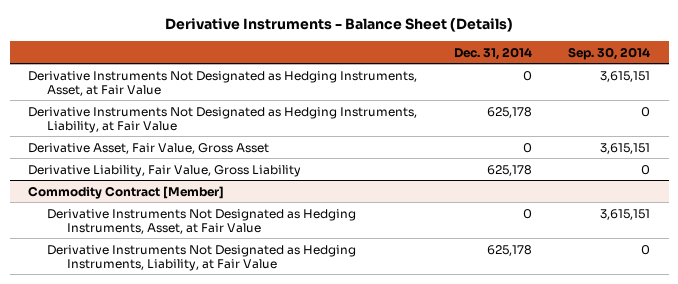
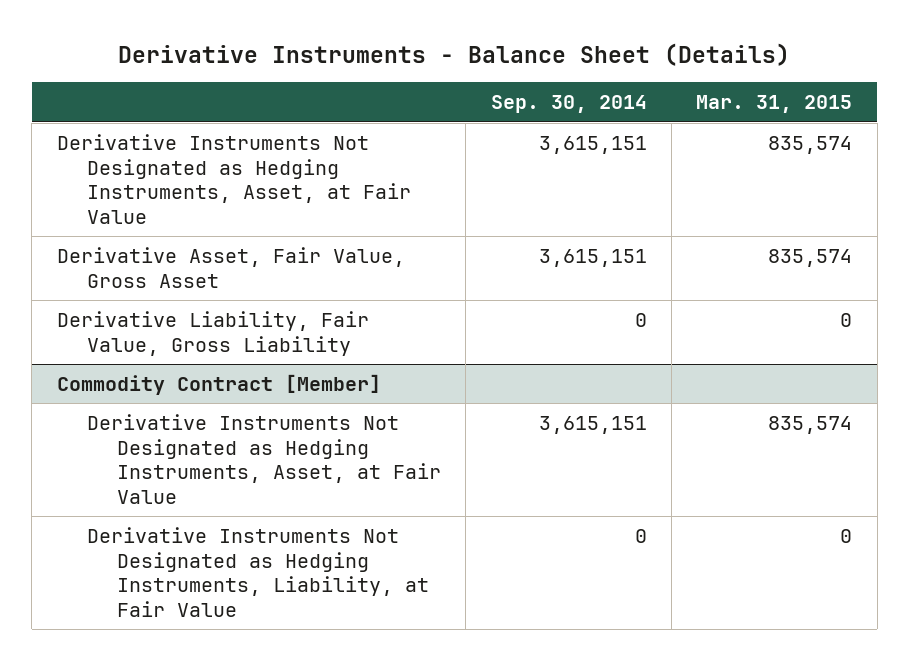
- | Dec. 31, 2014 | Sep. 30, 2014
+ | Sep. 30, 2014 | Mar. 31, 2015
- Derivative Instruments Not Designated as Hedging Instruments, Liability, at Fair Value | 625,178 | 0

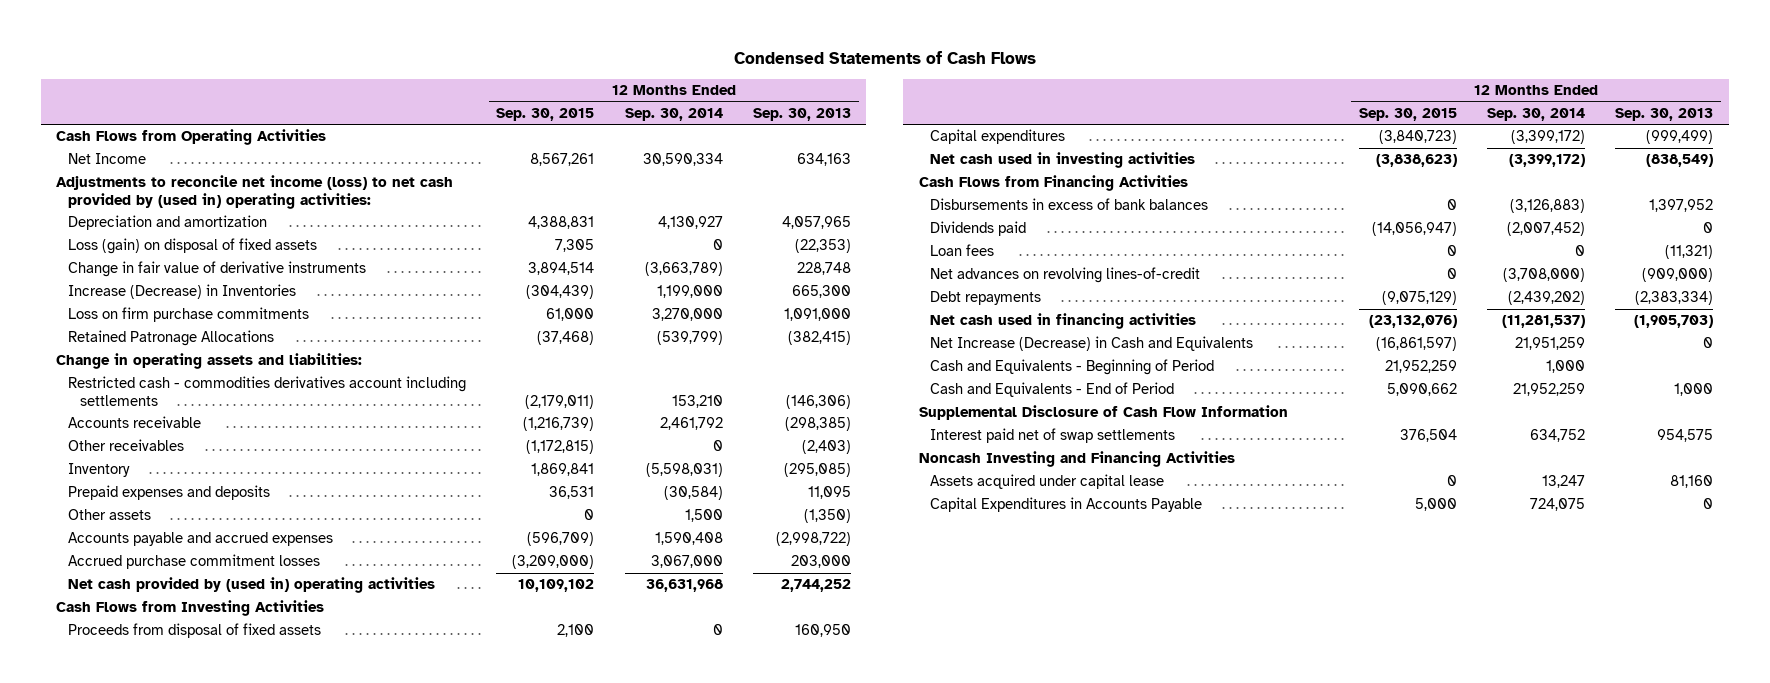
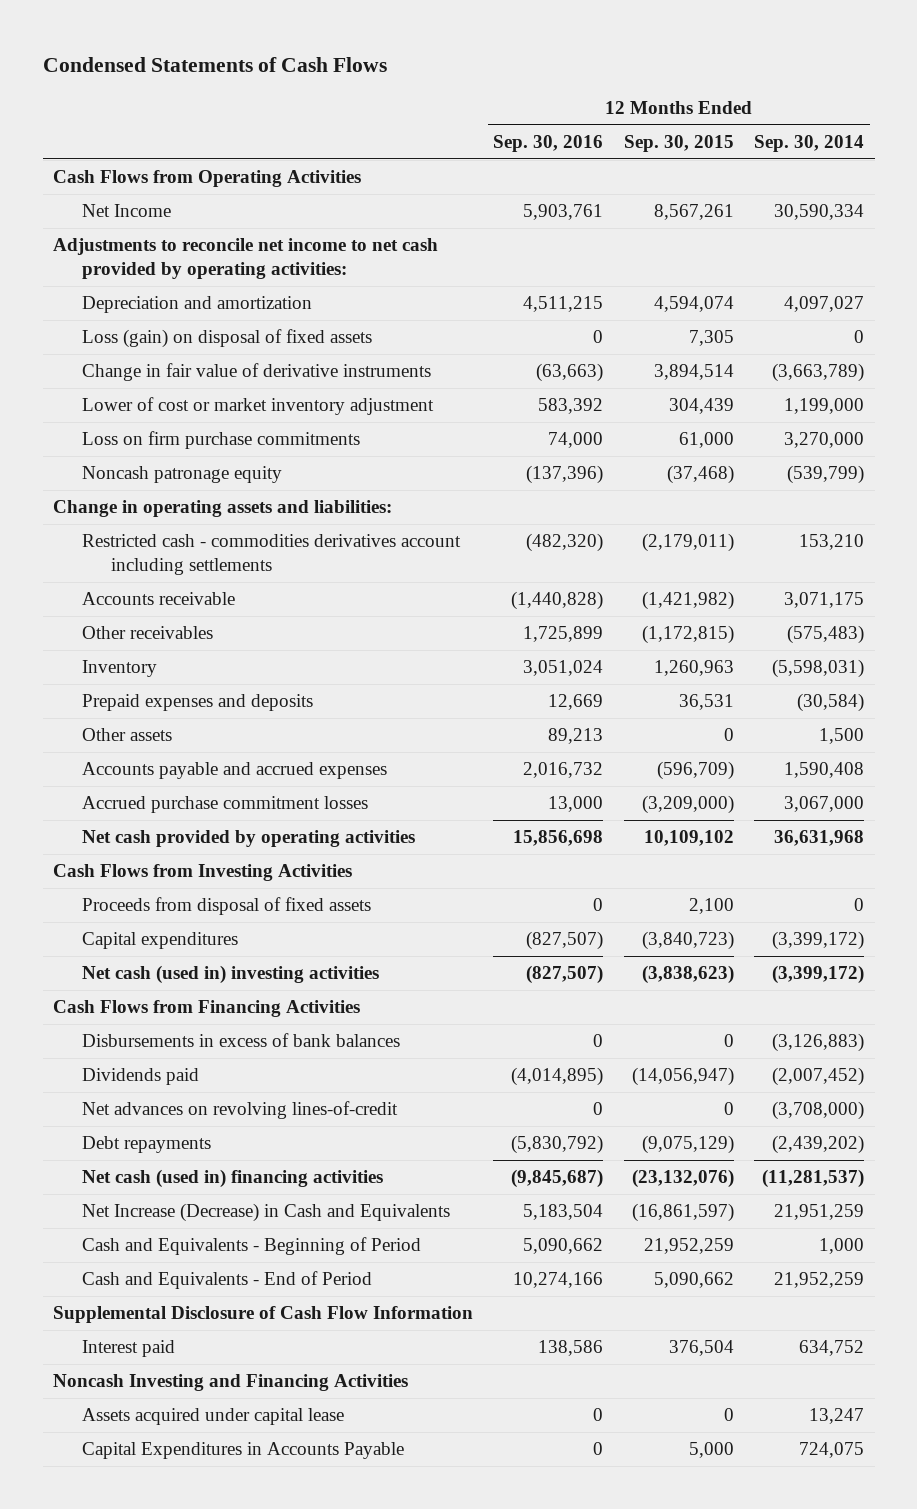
- | 12 Months Ended Sep. 30, 2015 | 12 Months Ended Sep. 30, 2014 | 12 Months Ended Sep. 30, 2013
+ | 12 Months Ended Sep. 30, 2016 | 12 Months Ended Sep. 30, 2015 | 12 Months Ended Sep. 30, 2014
- Adjustments to reconcile net income (loss) to net cash provided by (used in) operating activities:
- Depreciation and amortization | 4,388,831 | 4,130,927 | 4,057,965
+ Adjustments to reconcile net income to net cash provided by operating activities:
+ Depreciation and amortization | 4,511,215 | 4,594,074 | 4,097,027
- Increase (Decrease) in Inventories | (304,439) | 1,199,000 | 665,300
+ Lower of cost or market inventory adjustment | 583,392 | 304,439 | 1,199,000
- Retained Patronage Allocations | (37,468) | (539,799) | (382,415)
+ Noncash patronage equity | (137,396) | (37,468) | (539,799)
- Accounts receivable | (1,216,739) | 2,461,792 | (298,385)
- Other receivables | (1,172,815) | 0 | (2,403)
- Inventory | 1,869,841 | (5,598,031) | (295,085)
+ Accounts receivable | (1,440,828) | (1,421,982) | 3,071,175
+ Other receivables | 1,725,899 | (1,172,815) | (575,483)
+ Inventory | 3,051,024 | 1,260,963 | (5,598,031)
- Net cash provided by (used in) operating activities | 10,109,102 | 36,631,968 | 2,744,252
+ Net cash provided by operating activities | 15,856,698 | 10,109,102 | 36,631,968
- Net cash used in investing activities | (3,838,623) | (3,399,172) | (838,549)
+ Net cash (used in) investing activities | (827,507) | (3,838,623) | (3,399,172)
- Loan fees | 0 | 0 | (11,321)
- Net cash used in financing activities | (23,132,076) | (11,281,537) | (1,905,703)
+ Net cash (used in) financing activities | (9,845,687) | (23,132,076) | (11,281,537)
- Interest paid net of swap settlements | 376,504 | 634,752 | 954,575
+ Interest paid | 138,586 | 376,504 | 634,752

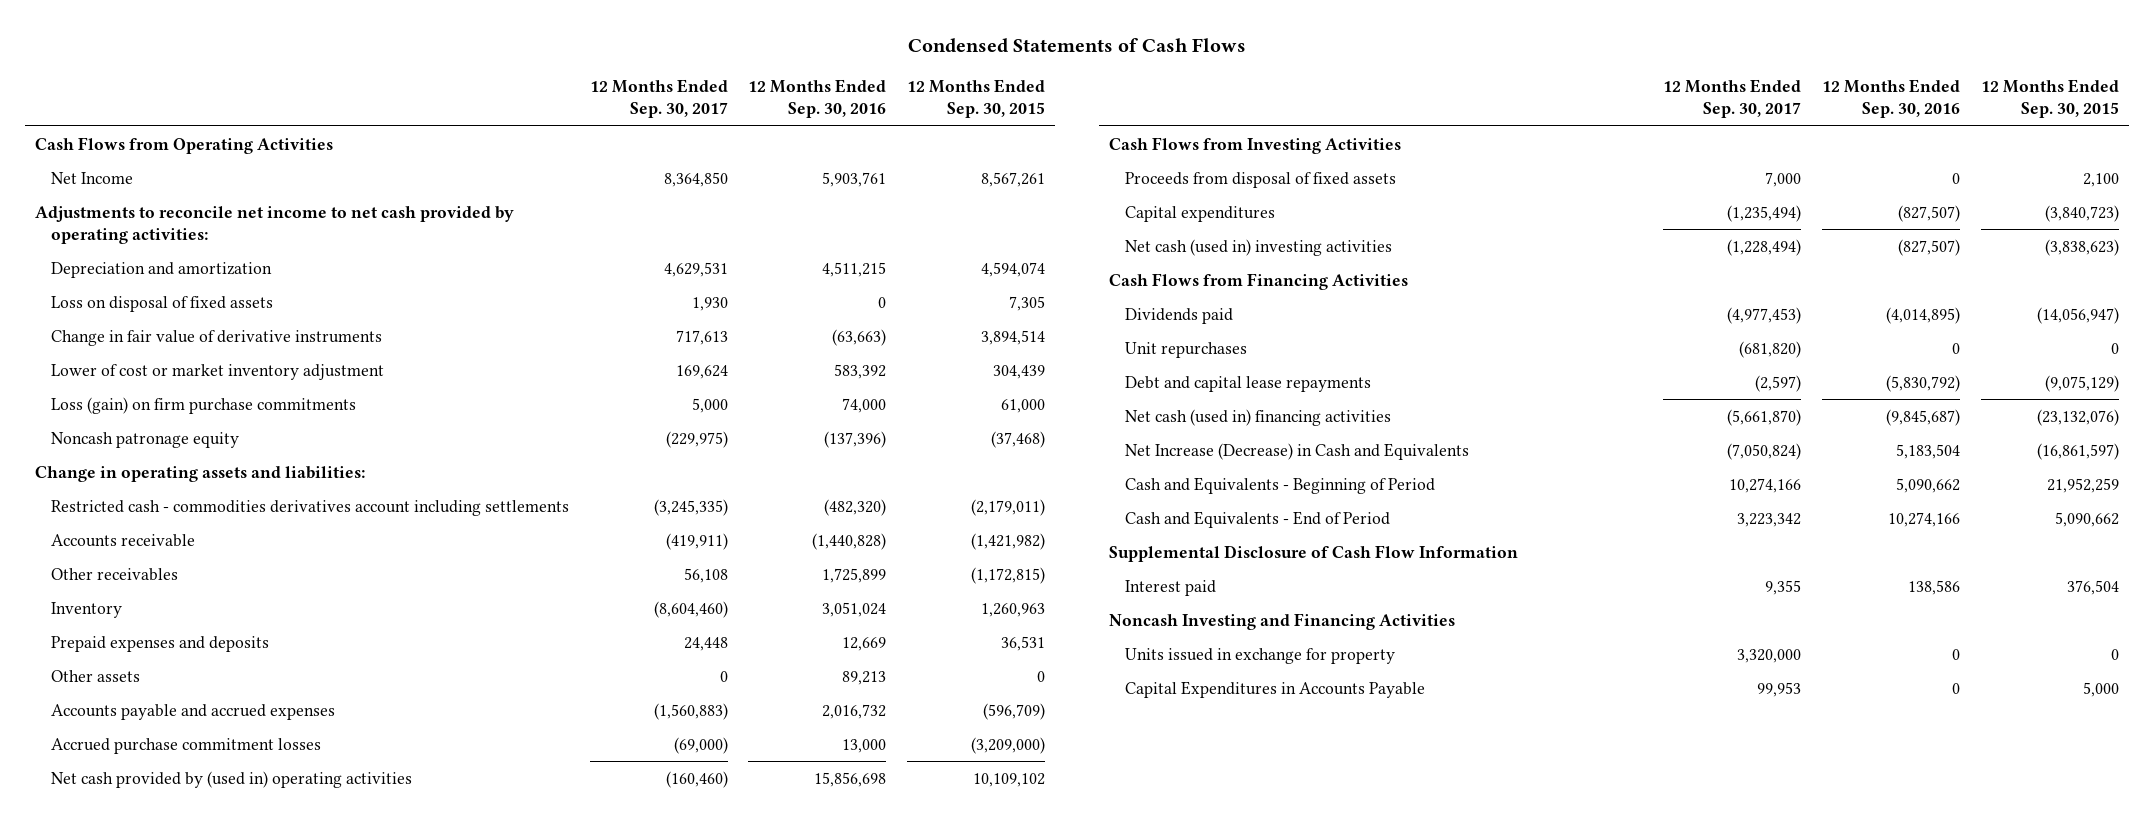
- | 12 Months Ended Sep. 30, 2016 | 12 Months Ended Sep. 30, 2015 | 12 Months Ended Sep. 30, 2014
+ | 12 Months Ended Sep. 30, 2017 | 12 Months Ended Sep. 30, 2016 | 12 Months Ended Sep. 30, 2015
- Loss (gain) on disposal of fixed assets | 0 | 7,305 | 0
+ Loss on disposal of fixed assets | 1,930 | 0 | 7,305
- Loss on firm purchase commitments | 74,000 | 61,000 | 3,270,000
+ Loss (gain) on firm purchase commitments | 5,000 | 74,000 | 61,000
- Net cash provided by operating activities | 15,856,698 | 10,109,102 | 36,631,968
+ Net cash provided by (used in) operating activities | (160,460) | 15,856,698 | 10,109,102
- Disbursements in excess of bank balances | 0 | 0 | (3,126,883)
- Net advances on revolving lines-of-credit | 0 | 0 | (3,708,000)
- Debt repayments | (5,830,792) | (9,075,129) | (2,439,202)
+ Unit repurchases | (681,820) | 0 | 0
+ Debt and capital lease repayments | (2,597) | (5,830,792) | (9,075,129)
- Assets acquired under capital lease | 0 | 0 | 13,247
+ Units issued in exchange for property | 3,320,000 | 0 | 0

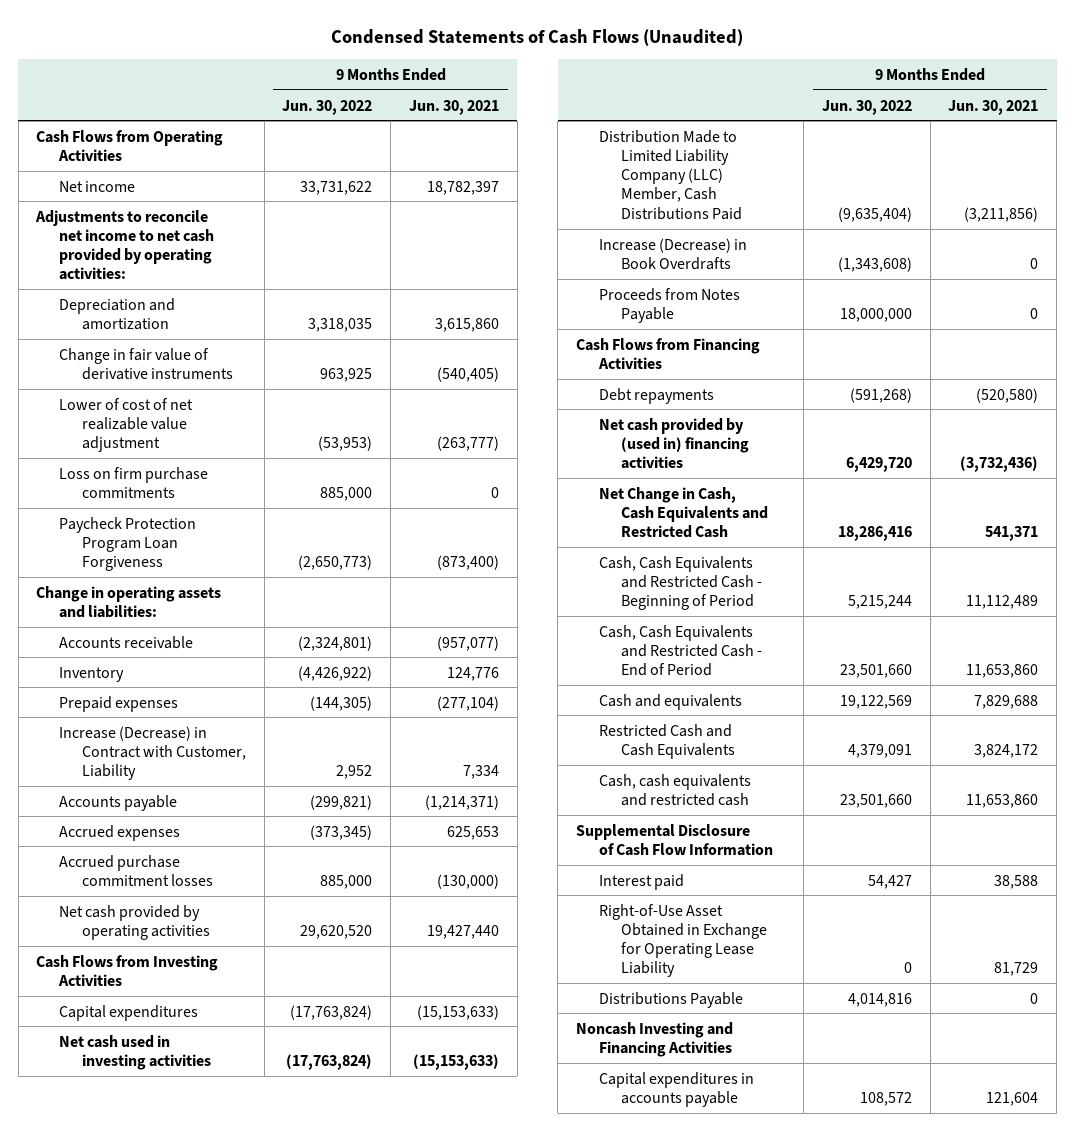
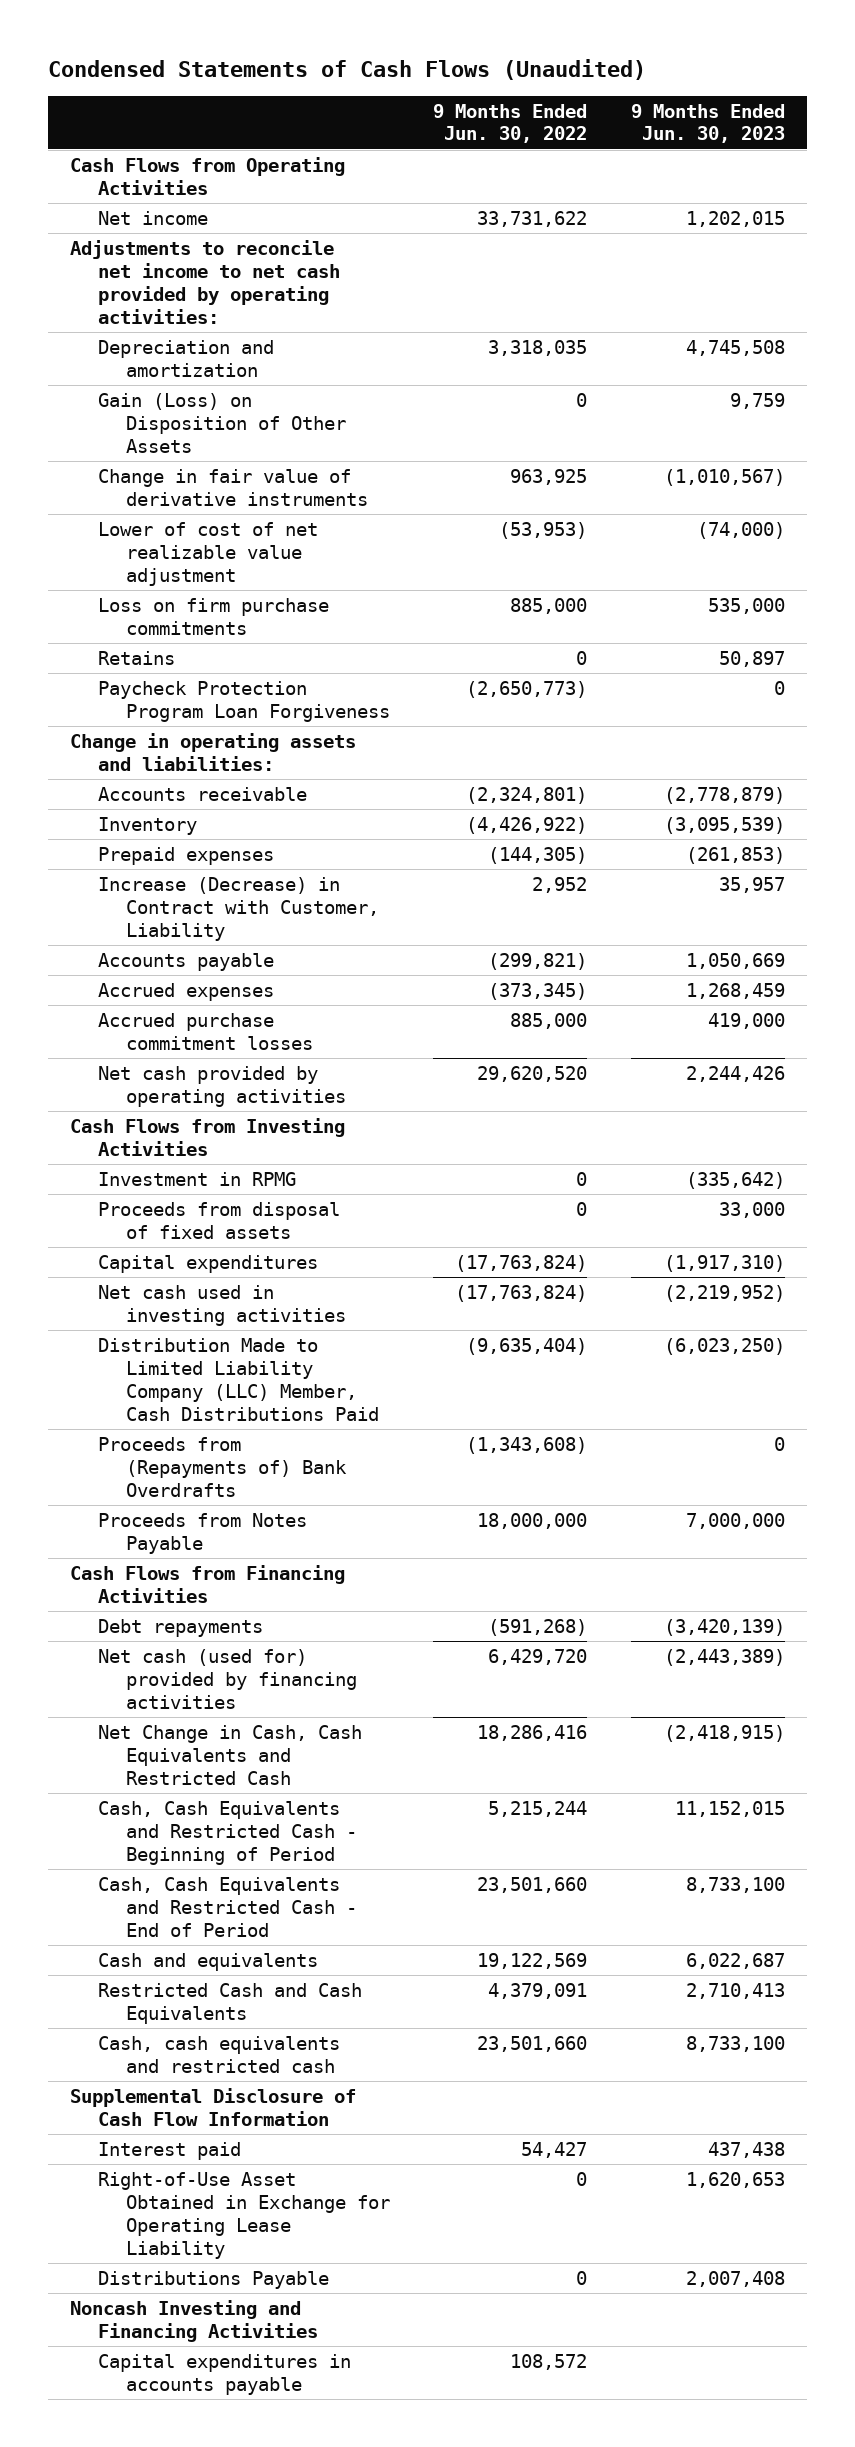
- | 9 Months Ended Jun. 30, 2022 | 9 Months Ended Jun. 30, 2021
+ | 9 Months Ended Jun. 30, 2022 | 9 Months Ended Jun. 30, 2023
+ Gain (Loss) on Disposition of Other Assets | 0 | 9,759
+ Retains | 0 | 50,897
+ Investment in RPMG | 0 | (335,642)
+ Proceeds from disposal of fixed assets | 0 | 33,000
- Increase (Decrease) in Book Overdrafts | (1,343,608) | 0
+ Proceeds from (Repayments of) Bank Overdrafts | (1,343,608) | 0
- Net cash provided by (used in) financing activities | 6,429,720 | (3,732,436)
+ Net cash (used for) provided by financing activities | 6,429,720 | (2,443,389)
- Distributions Payable | 4,014,816 | 0
+ Distributions Payable | 0 | 2,007,408

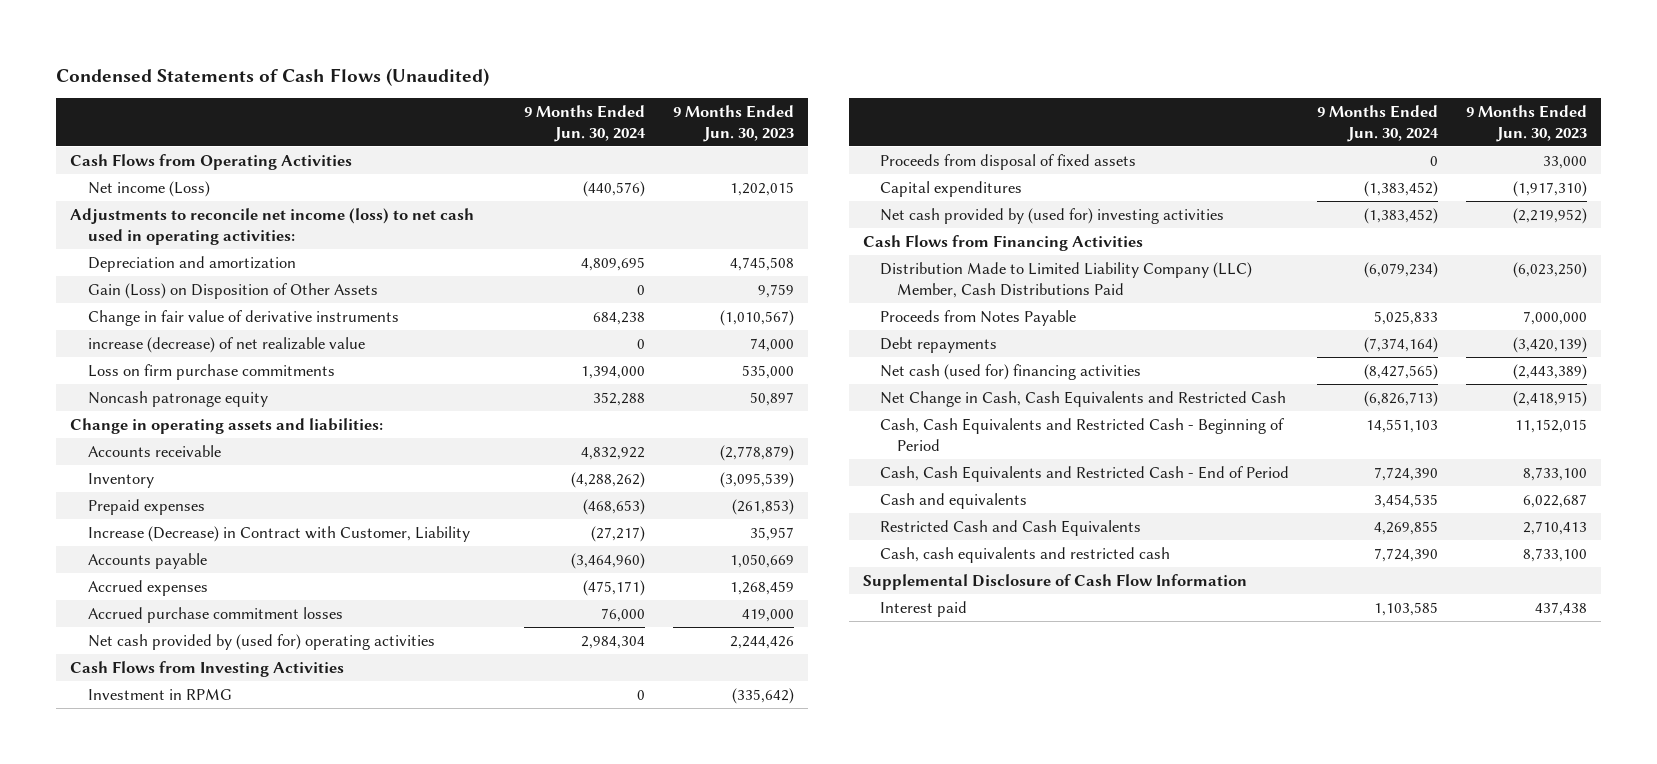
- | 9 Months Ended Jun. 30, 2022 | 9 Months Ended Jun. 30, 2023
+ | 9 Months Ended Jun. 30, 2024 | 9 Months Ended Jun. 30, 2023
- Net income | 33,731,622 | 1,202,015
- Adjustments to reconcile net income to net cash provided by operating activities:
+ Net income (Loss) | (440,576) | 1,202,015
+ Adjustments to reconcile net income (loss) to net cash used in operating activities:
- Lower of cost of net realizable value adjustment | (53,953) | (74,000)
+ increase (decrease) of net realizable value | 0 | 74,000
- Retains | 0 | 50,897
- Paycheck Protection Program Loan Forgiveness | (2,650,773) | 0
+ Noncash patronage equity | 352,288 | 50,897
- Net cash provided by operating activities | 29,620,520 | 2,244,426
+ Net cash provided by (used for) operating activities | 2,984,304 | 2,244,426
- Net cash used in investing activities | (17,763,824) | (2,219,952)
+ Net cash provided by (used for) investing activities | (1,383,452) | (2,219,952)
moved up: Cash Flows from Financing Activities
- Proceeds from (Repayments of) Bank Overdrafts | (1,343,608) | 0
- Net cash (used for) provided by financing activities | 6,429,720 | (2,443,389)
+ Net cash (used for) financing activities | (8,427,565) | (2,443,389)
- Right-of-Use Asset Obtained in Exchange for Operating Lease Liability | 0 | 1,620,653
- Distributions Payable | 0 | 2,007,408
- Noncash Investing and Financing Activities
- Capital expenditures in accounts payable | 108,572 |

